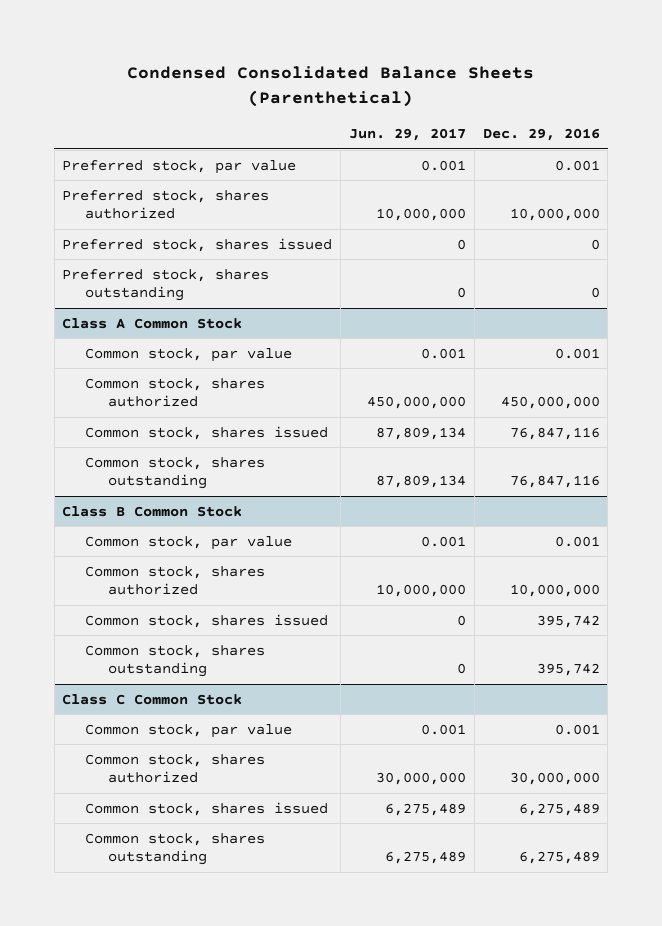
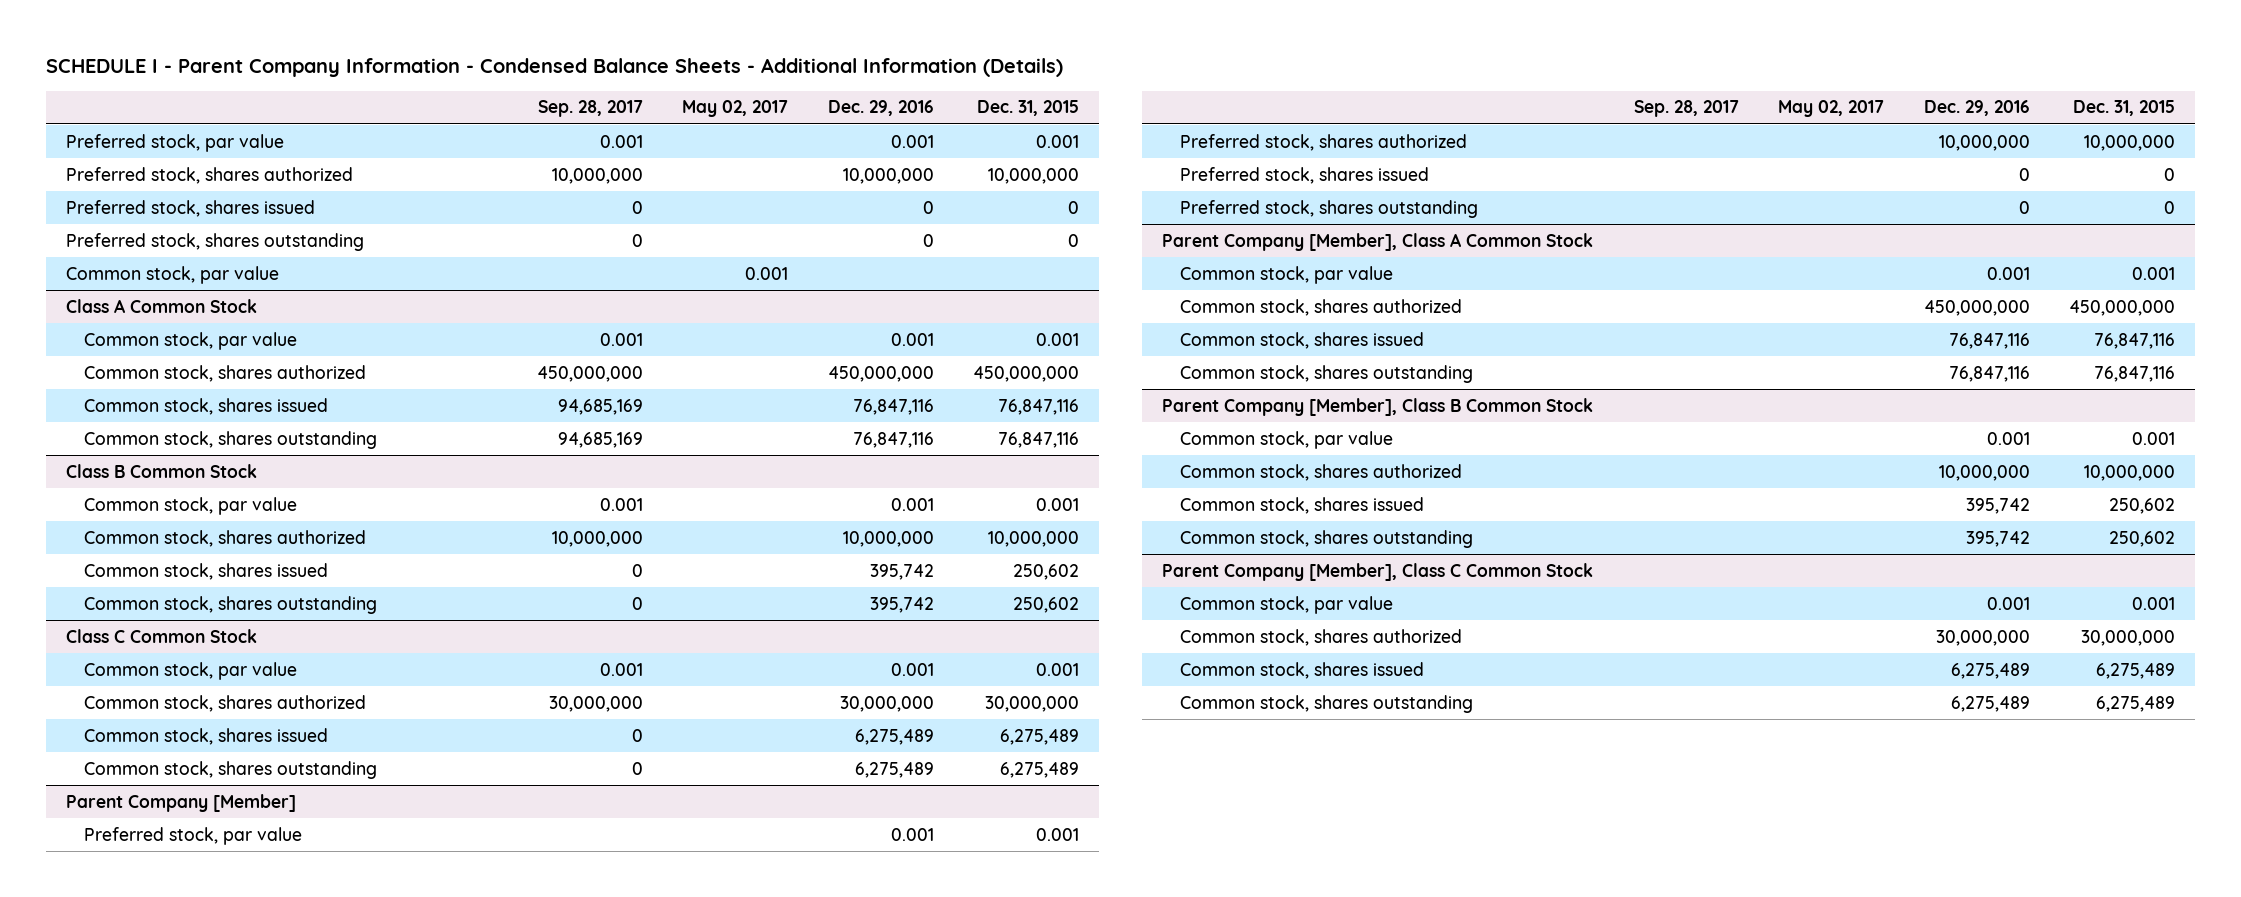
- Condensed Consolidated Balance Sheets (Parenthetical)
+ SCHEDULE I - Parent Company Information - Condensed Balance Sheets - Additional Information (Details)
- | Jun. 29, 2017 | Dec. 29, 2016
+ | Sep. 28, 2017 | May 02, 2017 | Dec. 29, 2016 | Dec. 31, 2015
+ Common stock, par value | | 0.001 | |
+ Parent Company [Member]
+ Preferred stock, par value | | | 0.001 | 0.001
+ Preferred stock, shares authorized | | | 10,000,000 | 10,000,000
+ Preferred stock, shares issued | | | 0 | 0
+ Preferred stock, shares outstanding | | | 0 | 0
+ Parent Company [Member], Class A Common Stock
+ Common stock, par value | | | 0.001 | 0.001
+ Common stock, shares authorized | | | 450,000,000 | 450,000,000
+ Common stock, shares issued | | | 76,847,116 | 76,847,116
+ Common stock, shares outstanding | | | 76,847,116 | 76,847,116
+ Parent Company [Member], Class B Common Stock
+ Common stock, par value | | | 0.001 | 0.001
+ Common stock, shares authorized | | | 10,000,000 | 10,000,000
+ Common stock, shares issued | | | 395,742 | 250,602
+ Common stock, shares outstanding | | | 395,742 | 250,602
+ Parent Company [Member], Class C Common Stock
+ Common stock, par value | | | 0.001 | 0.001
+ Common stock, shares authorized | | | 30,000,000 | 30,000,000
+ Common stock, shares issued | | | 6,275,489 | 6,275,489
+ Common stock, shares outstanding | | | 6,275,489 | 6,275,489

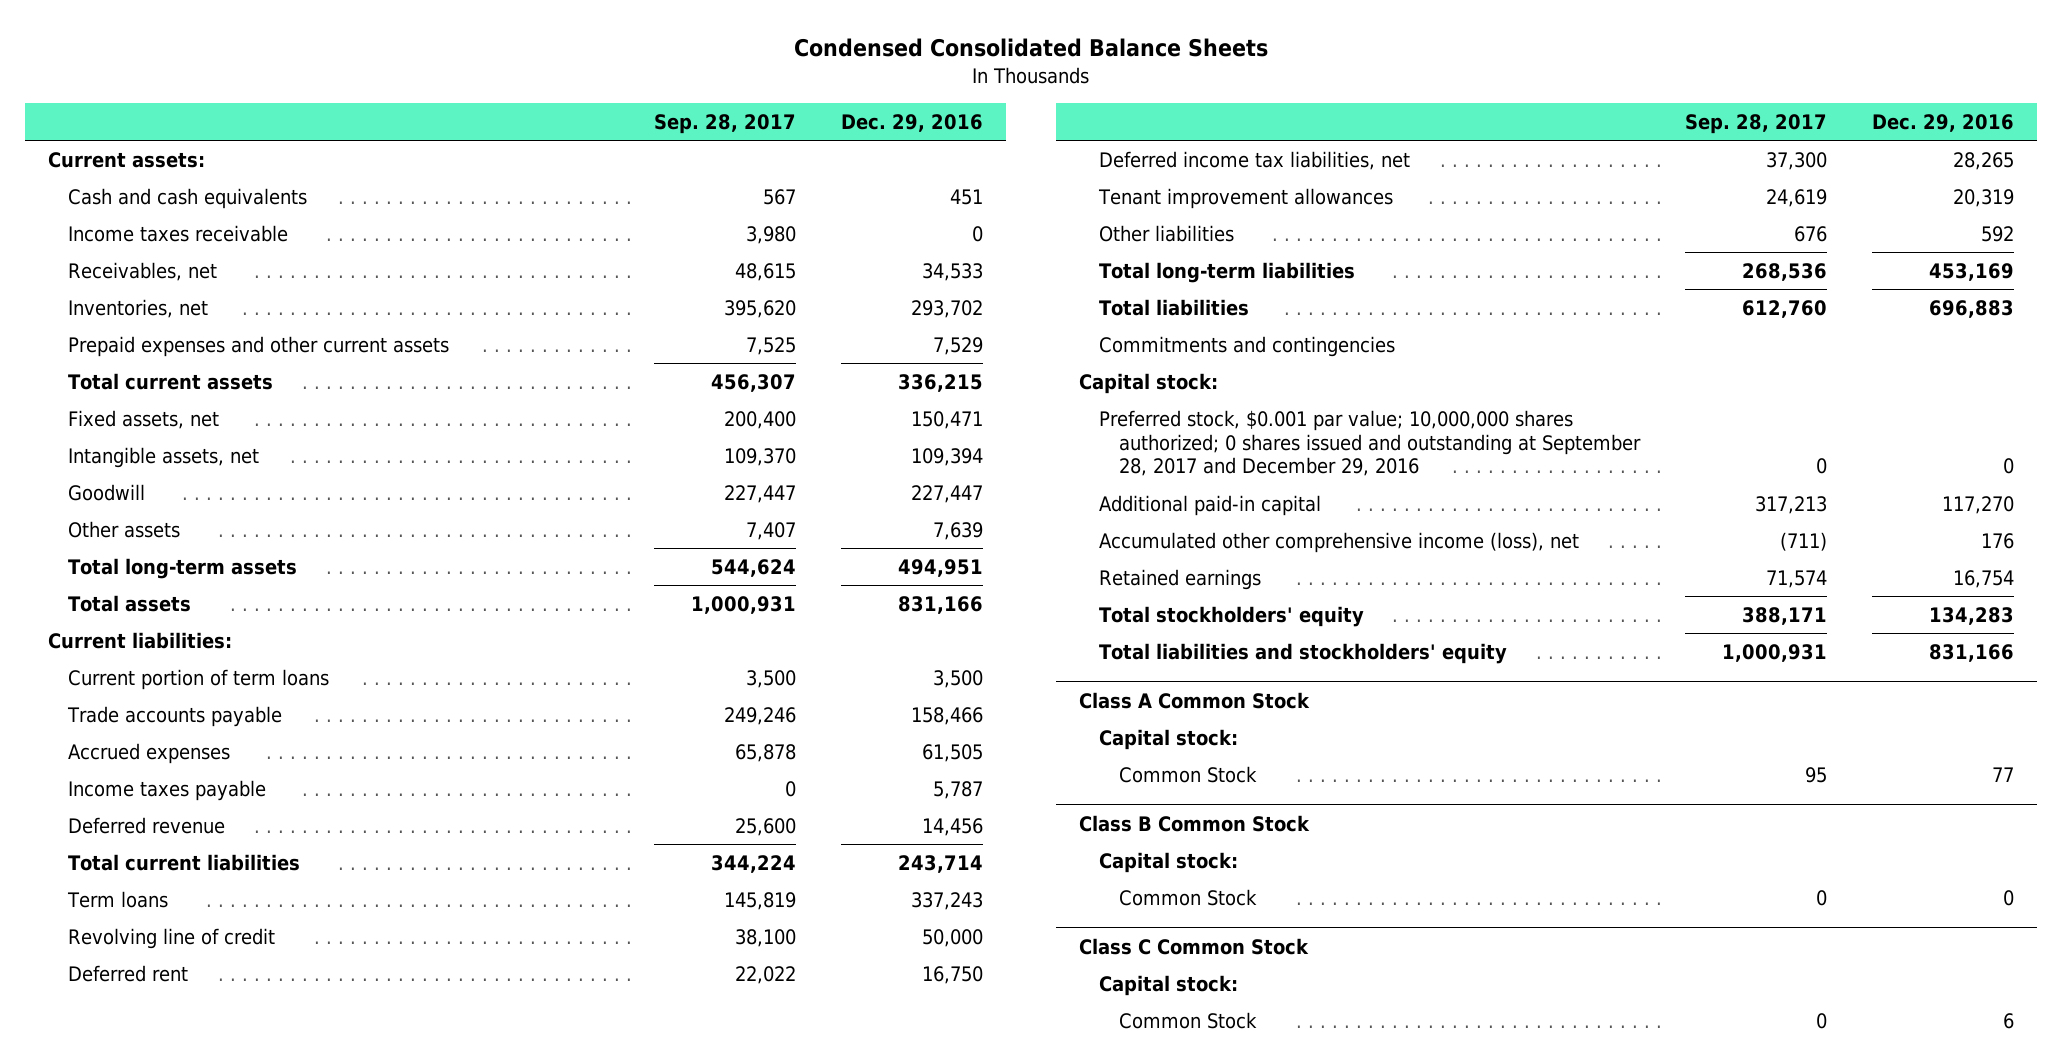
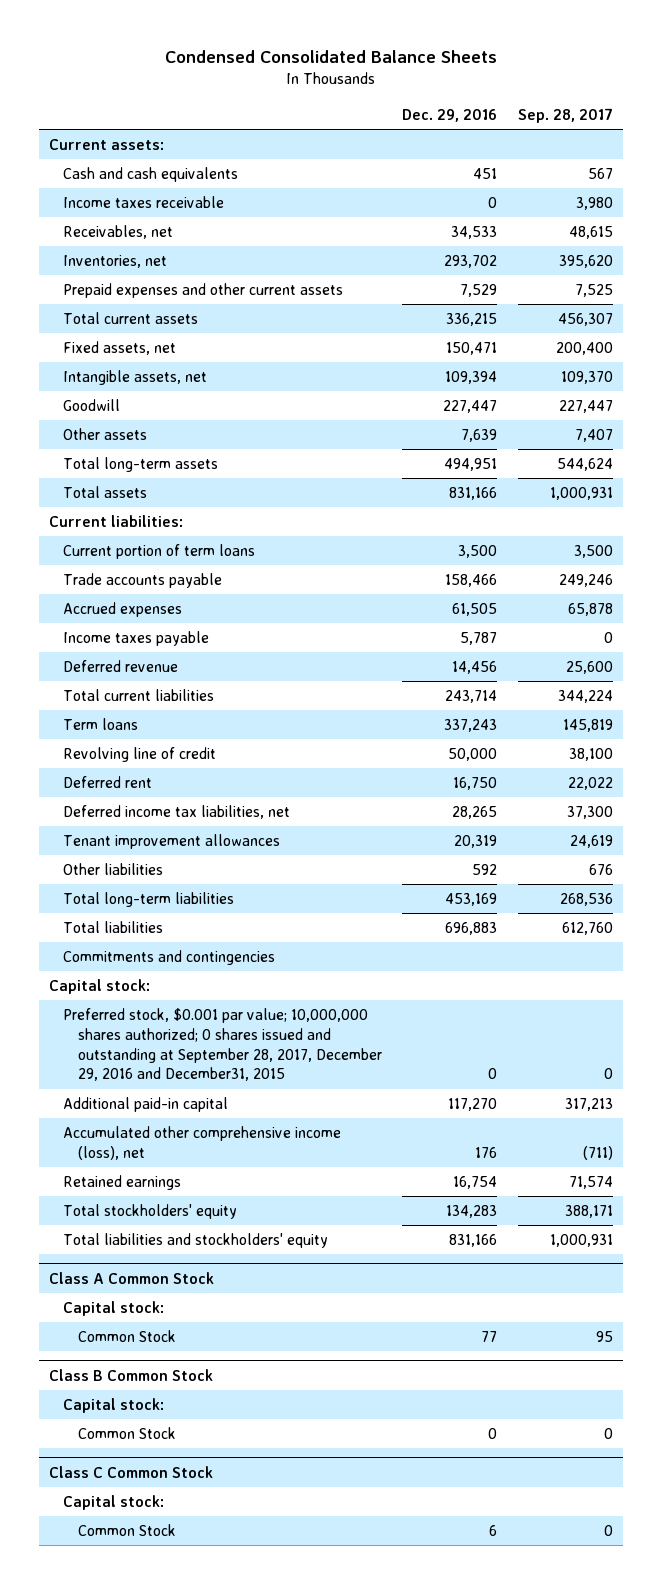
- | Sep. 28, 2017 | Dec. 29, 2016
+ | Dec. 29, 2016 | Sep. 28, 2017
- Preferred stock, $0.001 par value; 10,000,000 shares authorized; 0 shares issued and outstanding at September 28, 2017 and December 29, 2016 | 0 | 0
+ Preferred stock, $0.001 par value; 10,000,000 shares authorized; 0 shares issued and outstanding at September 28, 2017, December 29, 2016 and December31, 2015 | 0 | 0

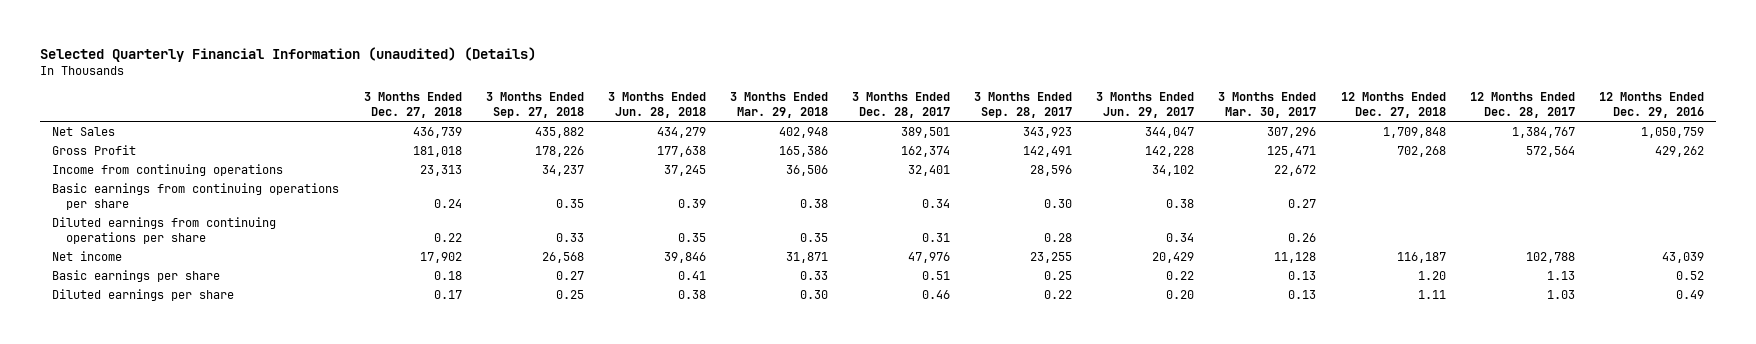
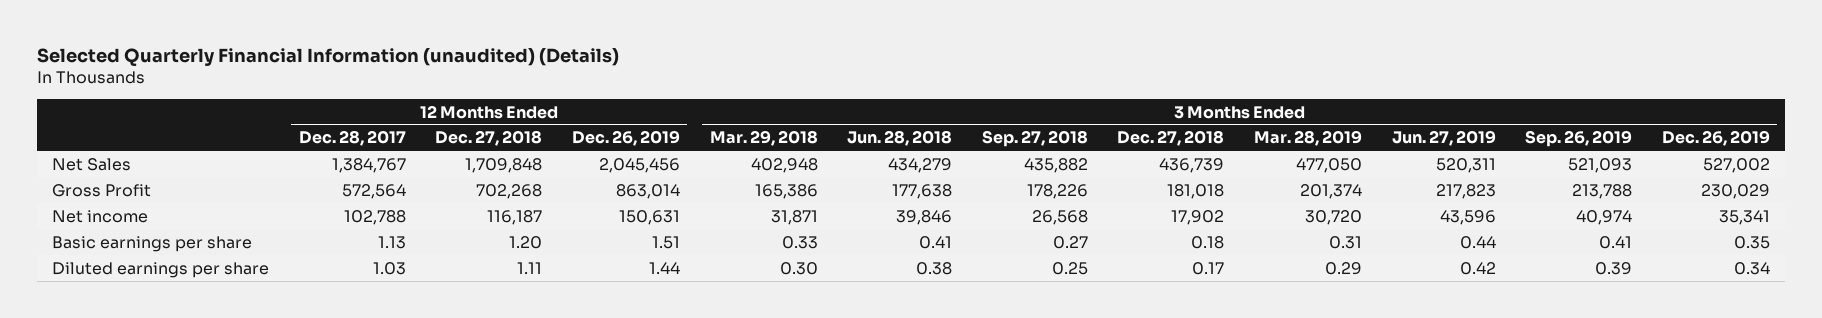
- | 3 Months Ended Dec. 27, 2018 | 3 Months Ended Sep. 27, 2018 | 3 Months Ended Jun. 28, 2018 | 3 Months Ended Mar. 29, 2018 | 3 Months Ended Dec. 28, 2017 | 3 Months Ended Sep. 28, 2017 | 3 Months Ended Jun. 29, 2017 | 3 Months Ended Mar. 30, 2017 | 12 Months Ended Dec. 27, 2018 | 12 Months Ended Dec. 28, 2017 | 12 Months Ended Dec. 29, 2016
+ | 12 Months Ended Dec. 28, 2017 | 12 Months Ended Dec. 27, 2018 | 12 Months Ended Dec. 26, 2019 | 3 Months Ended Mar. 29, 2018 | 3 Months Ended Jun. 28, 2018 | 3 Months Ended Sep. 27, 2018 | 3 Months Ended Dec. 27, 2018 | 3 Months Ended Mar. 28, 2019 | 3 Months Ended Jun. 27, 2019 | 3 Months Ended Sep. 26, 2019 | 3 Months Ended Dec. 26, 2019
- Income from continuing operations | 23,313 | 34,237 | 37,245 | 36,506 | 32,401 | 28,596 | 34,102 | 22,672 | | |
- Basic earnings from continuing operations per share | 0.24 | 0.35 | 0.39 | 0.38 | 0.34 | 0.30 | 0.38 | 0.27 | | |
- Diluted earnings from continuing operations per share | 0.22 | 0.33 | 0.35 | 0.35 | 0.31 | 0.28 | 0.34 | 0.26 | | |

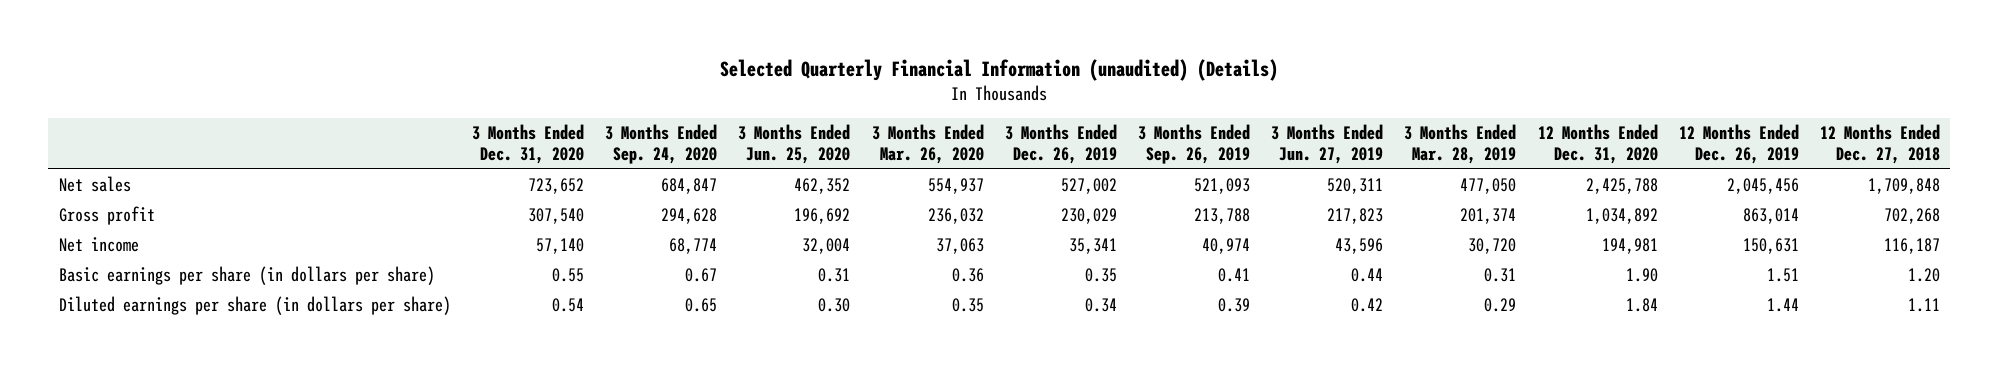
- | 12 Months Ended Dec. 28, 2017 | 12 Months Ended Dec. 27, 2018 | 12 Months Ended Dec. 26, 2019 | 3 Months Ended Mar. 29, 2018 | 3 Months Ended Jun. 28, 2018 | 3 Months Ended Sep. 27, 2018 | 3 Months Ended Dec. 27, 2018 | 3 Months Ended Mar. 28, 2019 | 3 Months Ended Jun. 27, 2019 | 3 Months Ended Sep. 26, 2019 | 3 Months Ended Dec. 26, 2019
+ | 3 Months Ended Dec. 31, 2020 | 3 Months Ended Sep. 24, 2020 | 3 Months Ended Jun. 25, 2020 | 3 Months Ended Mar. 26, 2020 | 3 Months Ended Dec. 26, 2019 | 3 Months Ended Sep. 26, 2019 | 3 Months Ended Jun. 27, 2019 | 3 Months Ended Mar. 28, 2019 | 12 Months Ended Dec. 31, 2020 | 12 Months Ended Dec. 26, 2019 | 12 Months Ended Dec. 27, 2018
- Net Sales | 1,384,767 | 1,709,848 | 2,045,456 | 402,948 | 434,279 | 435,882 | 436,739 | 477,050 | 520,311 | 521,093 | 527,002
- Gross Profit | 572,564 | 702,268 | 863,014 | 165,386 | 177,638 | 178,226 | 181,018 | 201,374 | 217,823 | 213,788 | 230,029
+ Net sales | 723,652 | 684,847 | 462,352 | 554,937 | 527,002 | 521,093 | 520,311 | 477,050 | 2,425,788 | 2,045,456 | 1,709,848
+ Gross profit | 307,540 | 294,628 | 196,692 | 236,032 | 230,029 | 213,788 | 217,823 | 201,374 | 1,034,892 | 863,014 | 702,268
- Basic earnings per share | 1.13 | 1.20 | 1.51 | 0.33 | 0.41 | 0.27 | 0.18 | 0.31 | 0.44 | 0.41 | 0.35
- Diluted earnings per share | 1.03 | 1.11 | 1.44 | 0.30 | 0.38 | 0.25 | 0.17 | 0.29 | 0.42 | 0.39 | 0.34
+ Basic earnings per share (in dollars per share) | 0.55 | 0.67 | 0.31 | 0.36 | 0.35 | 0.41 | 0.44 | 0.31 | 1.90 | 1.51 | 1.20
+ Diluted earnings per share (in dollars per share) | 0.54 | 0.65 | 0.30 | 0.35 | 0.34 | 0.39 | 0.42 | 0.29 | 1.84 | 1.44 | 1.11

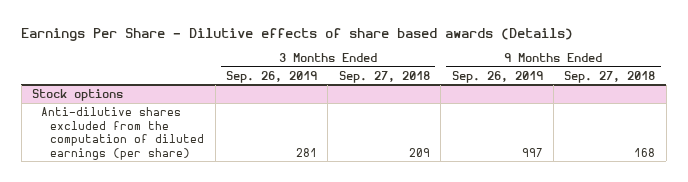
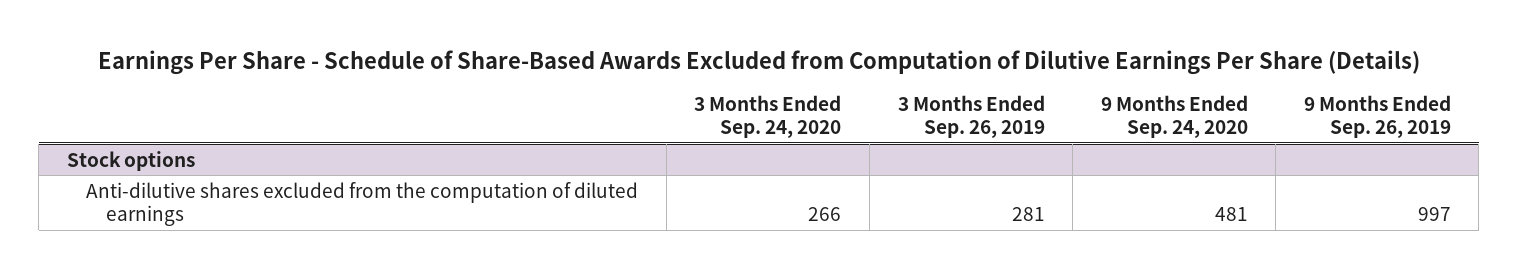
- Earnings Per Share - Dilutive effects of share based awards (Details)
+ Earnings Per Share - Schedule of Share-Based Awards Excluded from Computation of Dilutive Earnings Per Share (Details)
- | 3 Months Ended Sep. 26, 2019 | 3 Months Ended Sep. 27, 2018 | 9 Months Ended Sep. 26, 2019 | 9 Months Ended Sep. 27, 2018
+ | 3 Months Ended Sep. 24, 2020 | 3 Months Ended Sep. 26, 2019 | 9 Months Ended Sep. 24, 2020 | 9 Months Ended Sep. 26, 2019
@ Stock options
- Anti-dilutive shares excluded from the computation of diluted earnings (per share) | 281 | 209 | 997 | 168
+ Anti-dilutive shares excluded from the computation of diluted earnings | 266 | 281 | 481 | 997

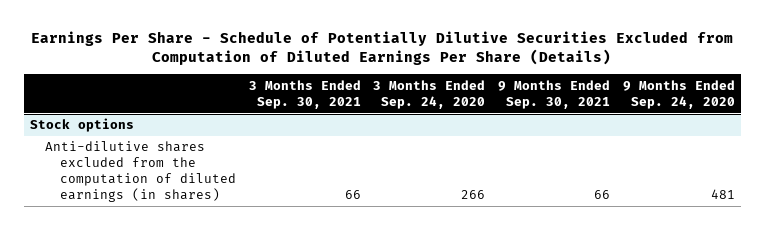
- Earnings Per Share - Schedule of Share-Based Awards Excluded from Computation of Dilutive Earnings Per Share (Details)
+ Earnings Per Share - Schedule of Potentially Dilutive Securities Excluded from Computation of Diluted Earnings Per Share (Details)
- | 3 Months Ended Sep. 24, 2020 | 3 Months Ended Sep. 26, 2019 | 9 Months Ended Sep. 24, 2020 | 9 Months Ended Sep. 26, 2019
+ | 3 Months Ended Sep. 30, 2021 | 3 Months Ended Sep. 24, 2020 | 9 Months Ended Sep. 30, 2021 | 9 Months Ended Sep. 24, 2020
@ Stock options
- Anti-dilutive shares excluded from the computation of diluted earnings | 266 | 281 | 481 | 997
+ Anti-dilutive shares excluded from the computation of diluted earnings (in shares) | 66 | 266 | 66 | 481

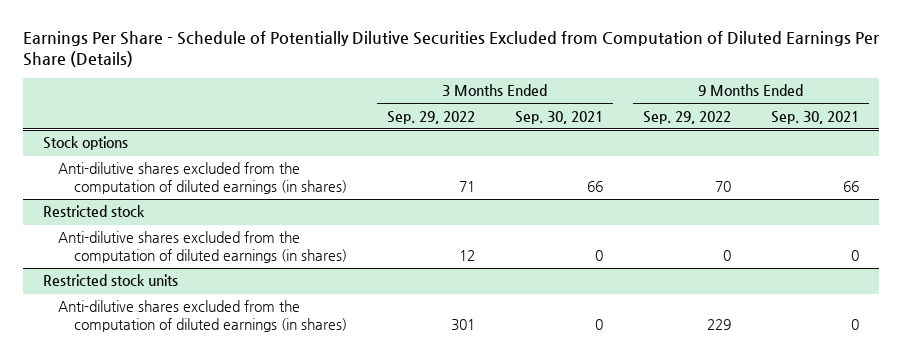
- | 3 Months Ended Sep. 30, 2021 | 3 Months Ended Sep. 24, 2020 | 9 Months Ended Sep. 30, 2021 | 9 Months Ended Sep. 24, 2020
+ | 3 Months Ended Sep. 29, 2022 | 3 Months Ended Sep. 30, 2021 | 9 Months Ended Sep. 29, 2022 | 9 Months Ended Sep. 30, 2021
+ Restricted stock
+ Anti-dilutive shares excluded from the computation of diluted earnings (in shares) | 12 | 0 | 0 | 0
+ Restricted stock units
+ Anti-dilutive shares excluded from the computation of diluted earnings (in shares) | 301 | 0 | 229 | 0

